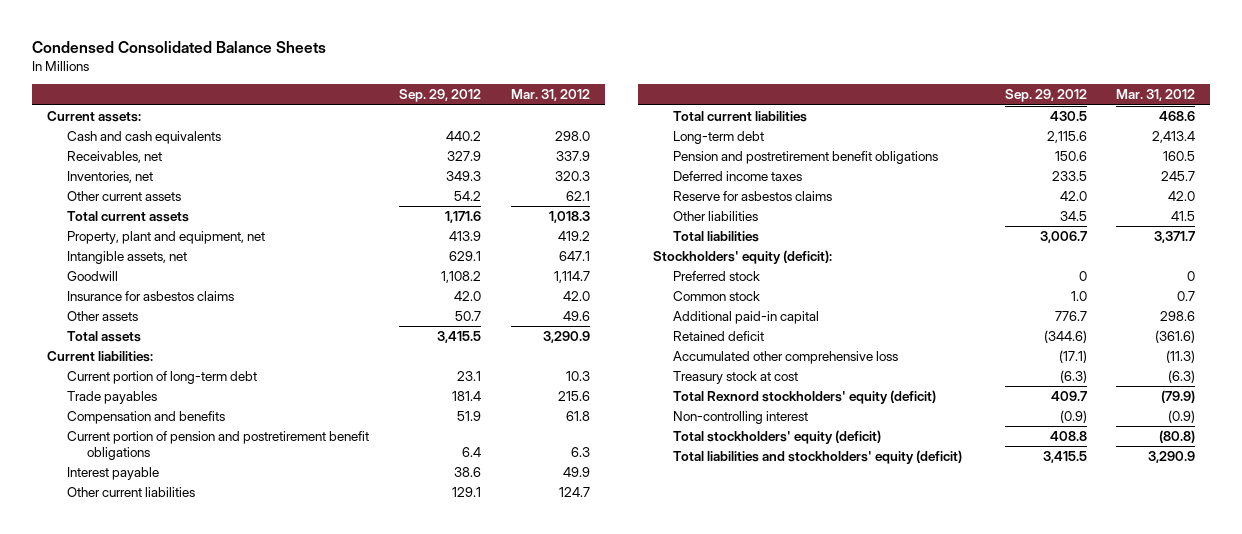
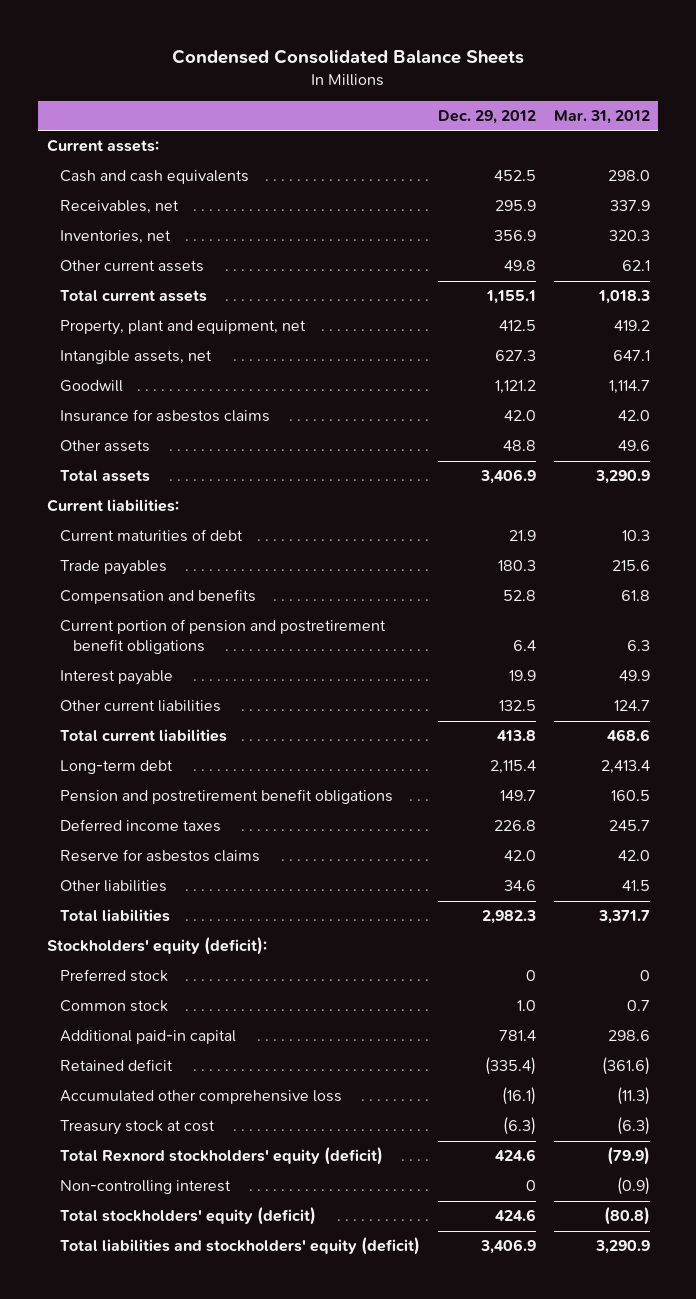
- | Sep. 29, 2012 | Mar. 31, 2012
+ | Dec. 29, 2012 | Mar. 31, 2012
- Current portion of long-term debt | 23.1 | 10.3
+ Current maturities of debt | 21.9 | 10.3

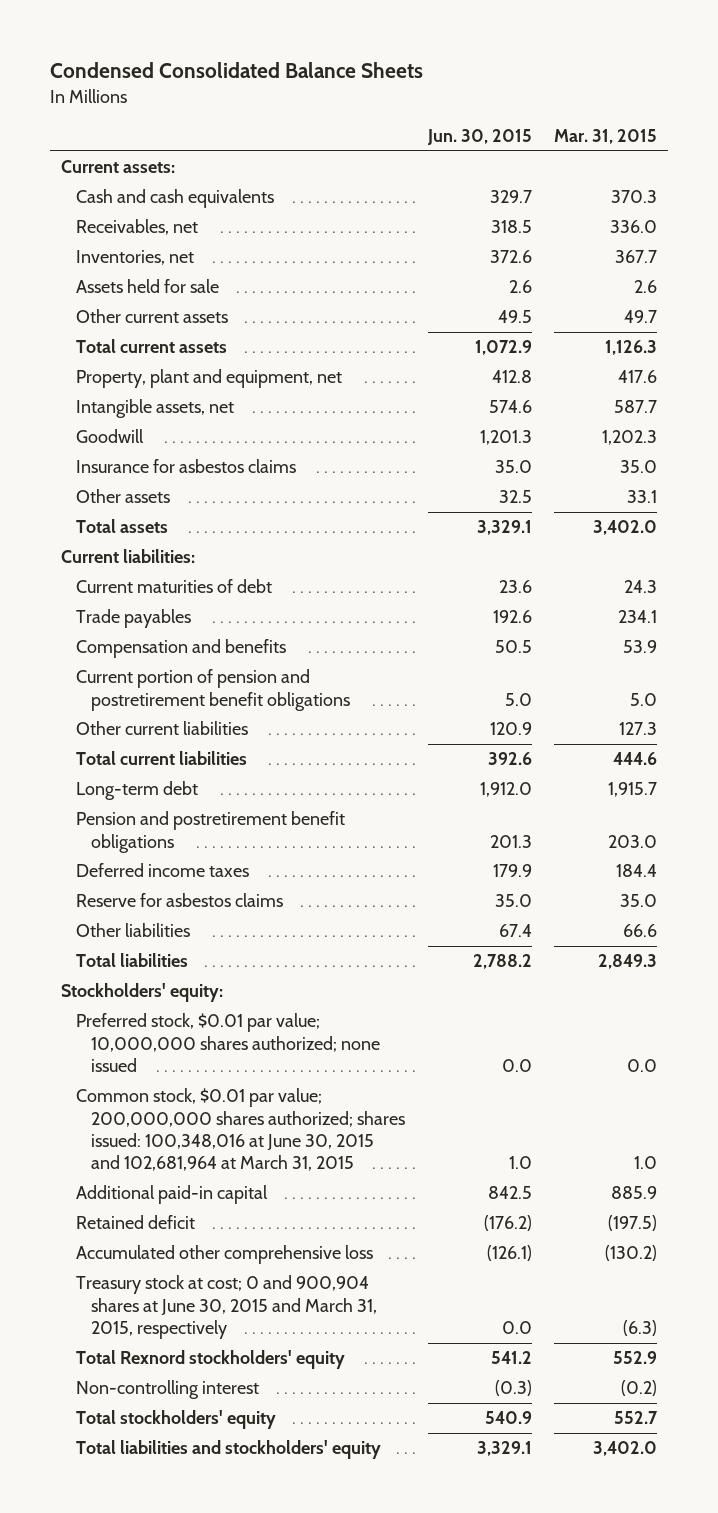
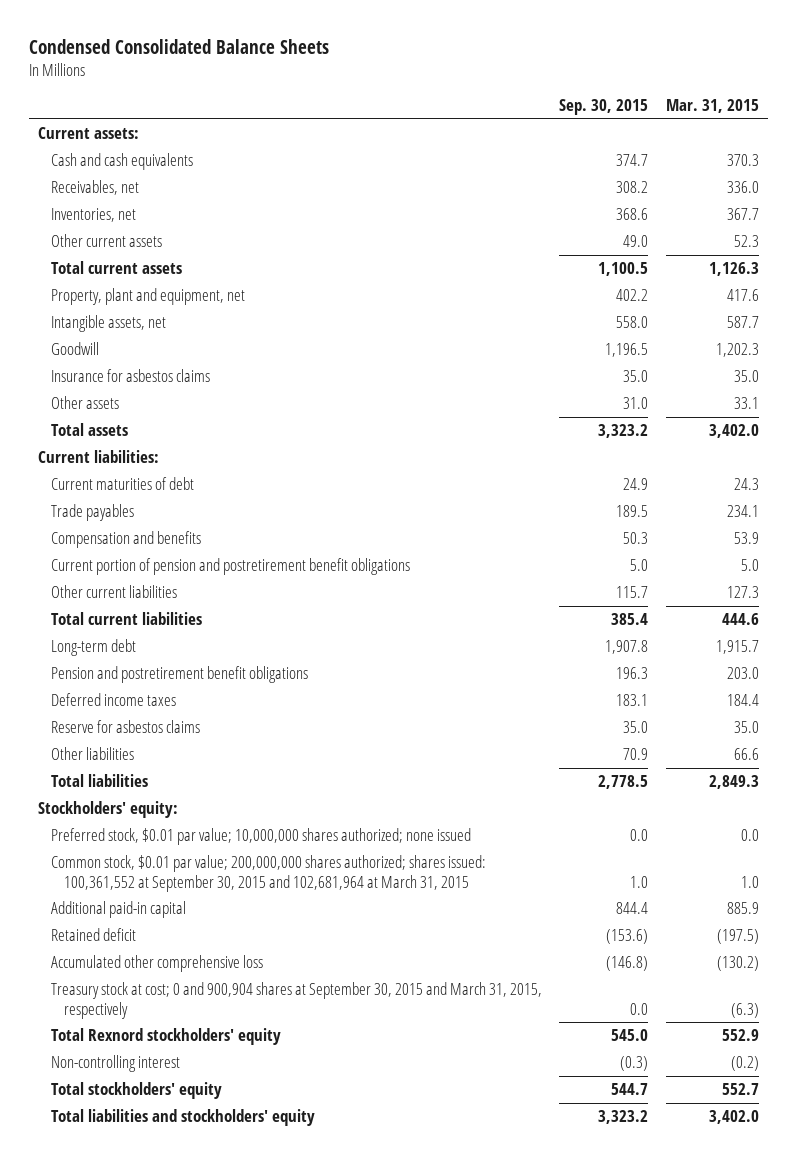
- | Jun. 30, 2015 | Mar. 31, 2015
+ | Sep. 30, 2015 | Mar. 31, 2015
- Assets held for sale | 2.6 | 2.6
- Other current assets | 49.5 | 49.7
+ Other current assets | 49.0 | 52.3
- Common stock, $0.01 par value; 200,000,000 shares authorized; shares issued: 100,348,016 at June 30, 2015 and 102,681,964 at March 31, 2015 | 1.0 | 1.0
+ Common stock, $0.01 par value; 200,000,000 shares authorized; shares issued: 100,361,552 at September 30, 2015 and 102,681,964 at March 31, 2015 | 1.0 | 1.0
- Treasury stock at cost; 0 and 900,904 shares at June 30, 2015 and March 31, 2015, respectively | 0.0 | (6.3)
+ Treasury stock at cost; 0 and 900,904 shares at September 30, 2015 and March 31, 2015, respectively | 0.0 | (6.3)

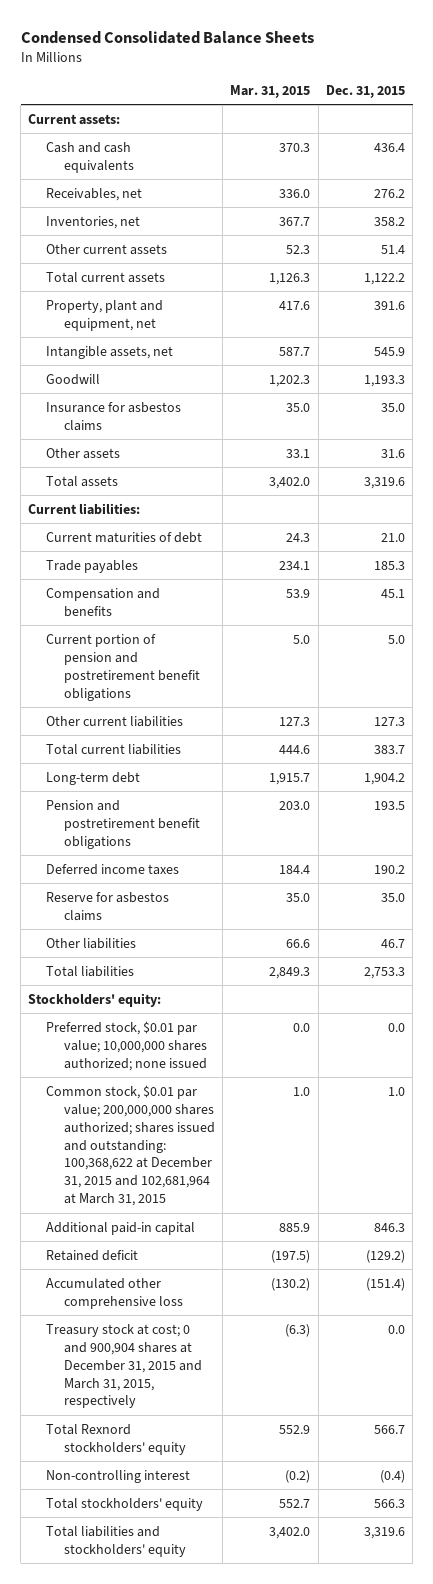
- | Sep. 30, 2015 | Mar. 31, 2015
+ | Mar. 31, 2015 | Dec. 31, 2015
- Common stock, $0.01 par value; 200,000,000 shares authorized; shares issued: 100,361,552 at September 30, 2015 and 102,681,964 at March 31, 2015 | 1.0 | 1.0
+ Common stock, $0.01 par value; 200,000,000 shares authorized; shares issued and outstanding: 100,368,622 at December 31, 2015 and 102,681,964 at March 31, 2015 | 1.0 | 1.0
- Treasury stock at cost; 0 and 900,904 shares at September 30, 2015 and March 31, 2015, respectively | 0.0 | (6.3)
+ Treasury stock at cost; 0 and 900,904 shares at December 31, 2015 and March 31, 2015, respectively | (6.3) | 0.0

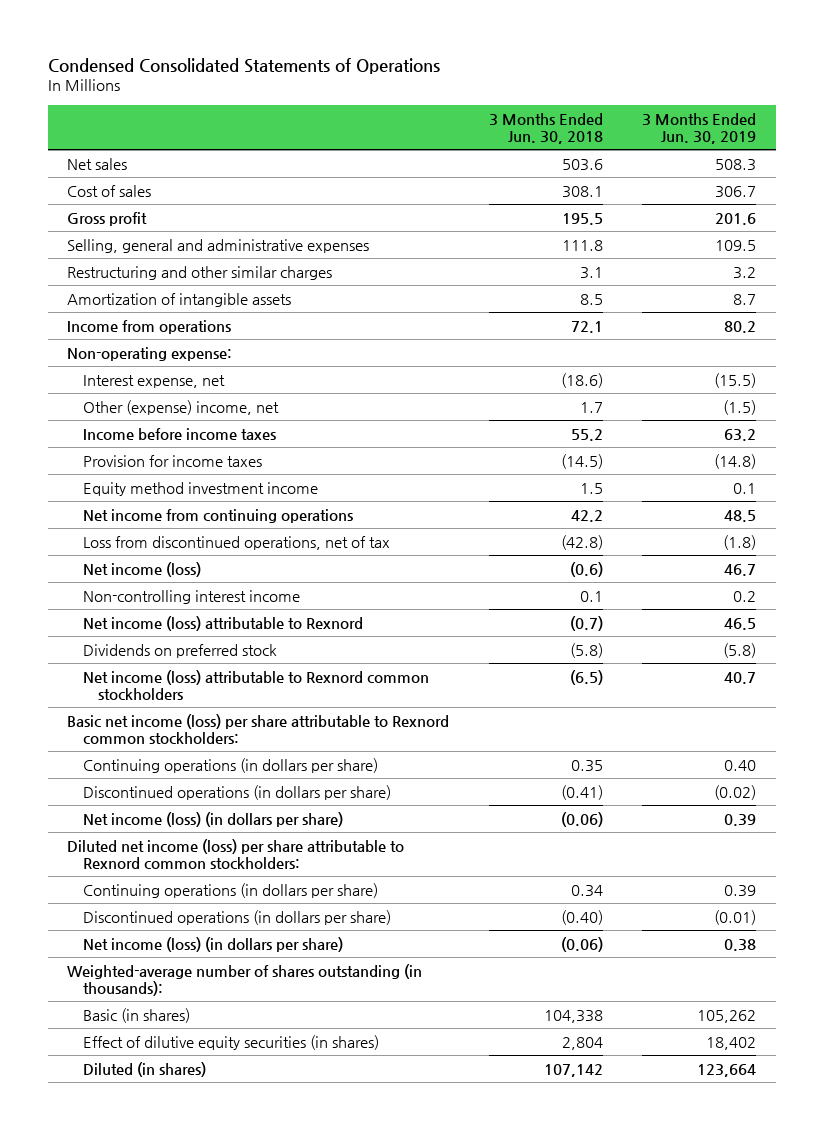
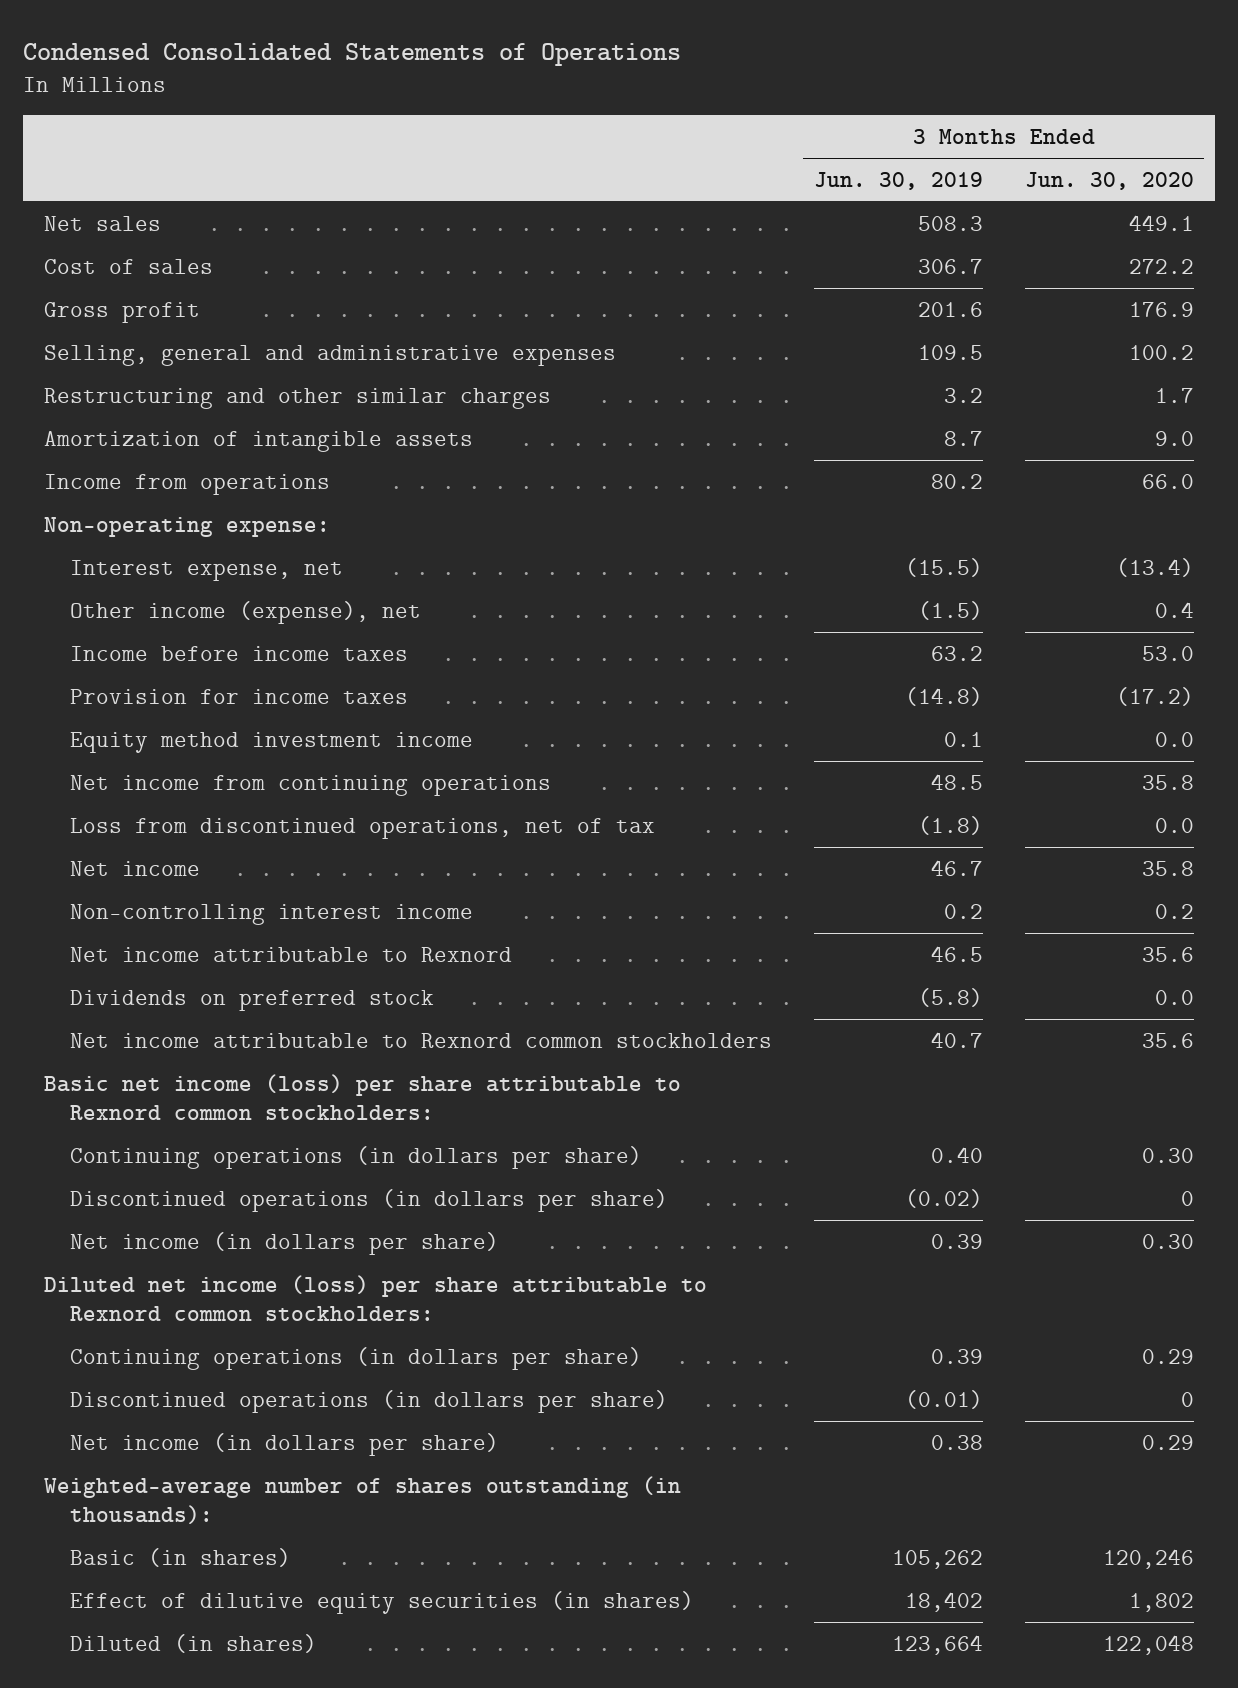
- | 3 Months Ended Jun. 30, 2018 | 3 Months Ended Jun. 30, 2019
+ | 3 Months Ended Jun. 30, 2019 | 3 Months Ended Jun. 30, 2020
- Other (expense) income, net | 1.7 | (1.5)
+ Other income (expense), net | (1.5) | 0.4
- Net income (loss) | (0.6) | 46.7
+ Net income | 46.7 | 35.8
- Net income (loss) attributable to Rexnord | (0.7) | 46.5
+ Net income attributable to Rexnord | 46.5 | 35.6
- Net income (loss) attributable to Rexnord common stockholders | (6.5) | 40.7
+ Net income attributable to Rexnord common stockholders | 40.7 | 35.6
- Net income (loss) (in dollars per share) | (0.06) | 0.39
+ Net income (in dollars per share) | 0.39 | 0.30
- Net income (loss) (in dollars per share) | (0.06) | 0.38
+ Net income (in dollars per share) | 0.38 | 0.29

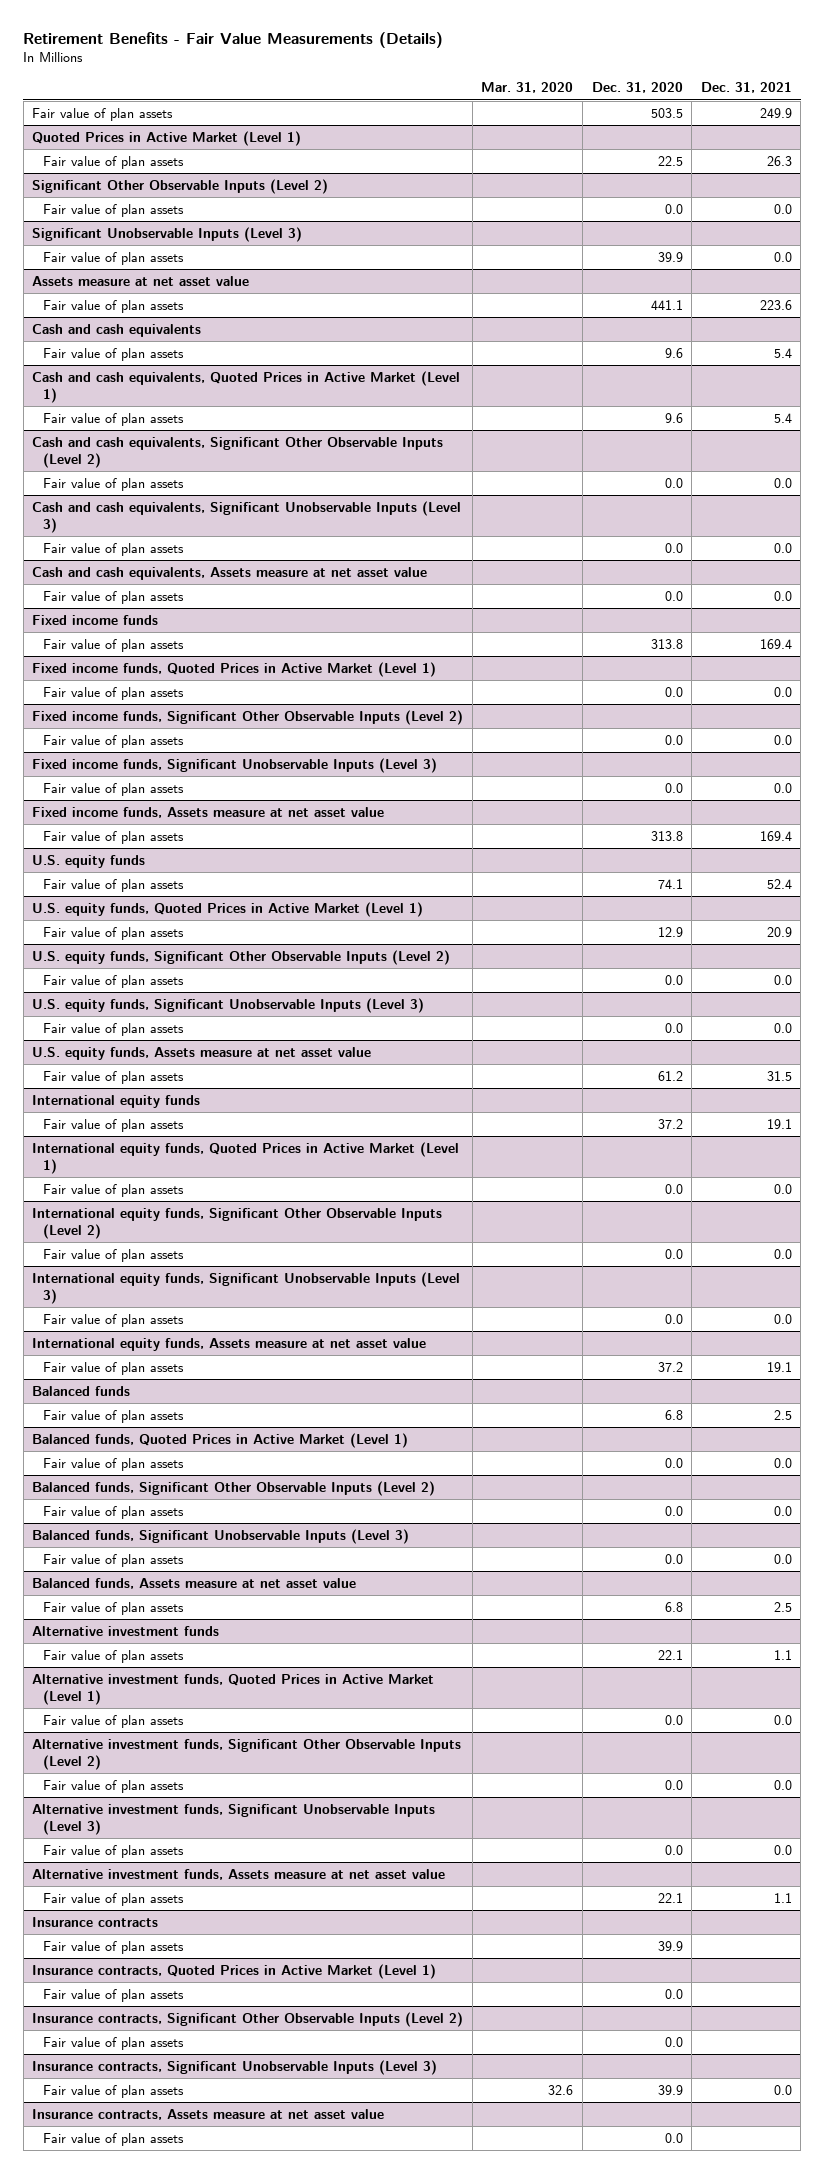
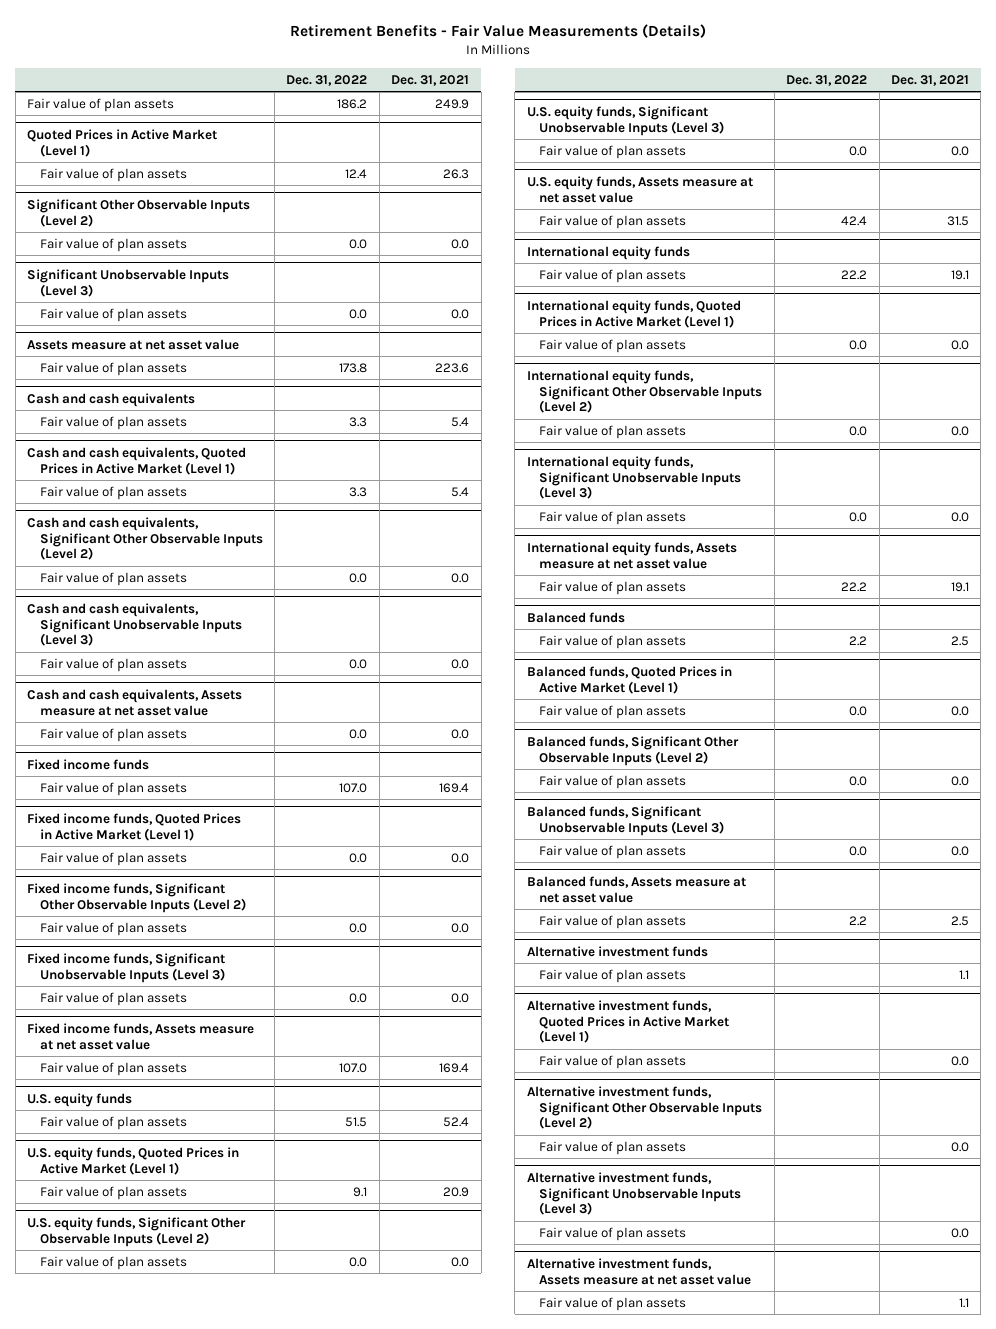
- | Mar. 31, 2020 | Dec. 31, 2020 | Dec. 31, 2021
+ | Dec. 31, 2022 | Dec. 31, 2021
- Insurance contracts
- Fair value of plan assets | | 39.9 |
- Insurance contracts, Quoted Prices in Active Market (Level 1)
- Fair value of plan assets | | 0.0 |
- Insurance contracts, Significant Other Observable Inputs (Level 2)
- Fair value of plan assets | | 0.0 |
- Insurance contracts, Significant Unobservable Inputs (Level 3)
- Fair value of plan assets | 32.6 | 39.9 | 0.0
- Insurance contracts, Assets measure at net asset value
- Fair value of plan assets | | 0.0 |

